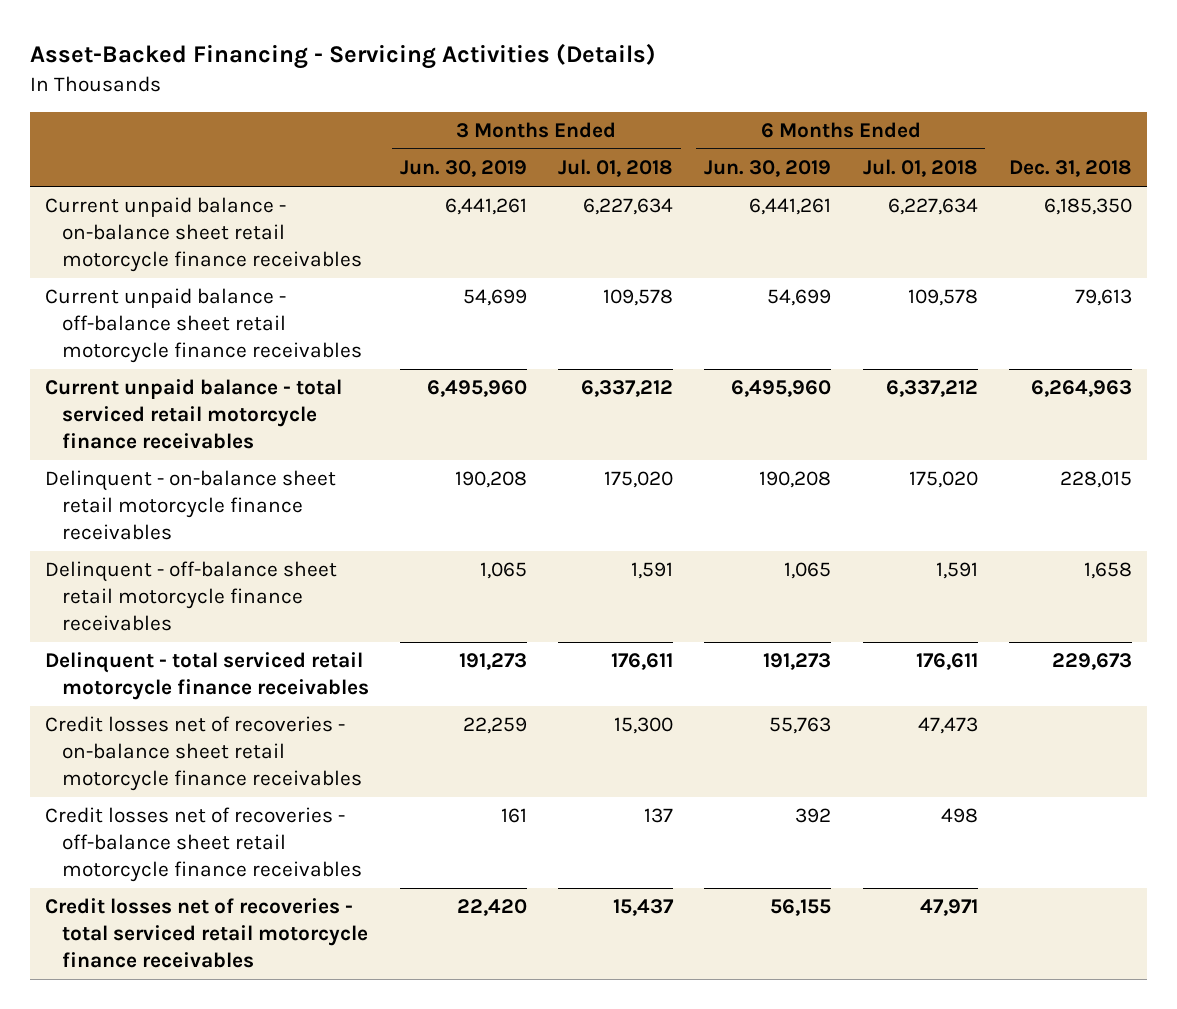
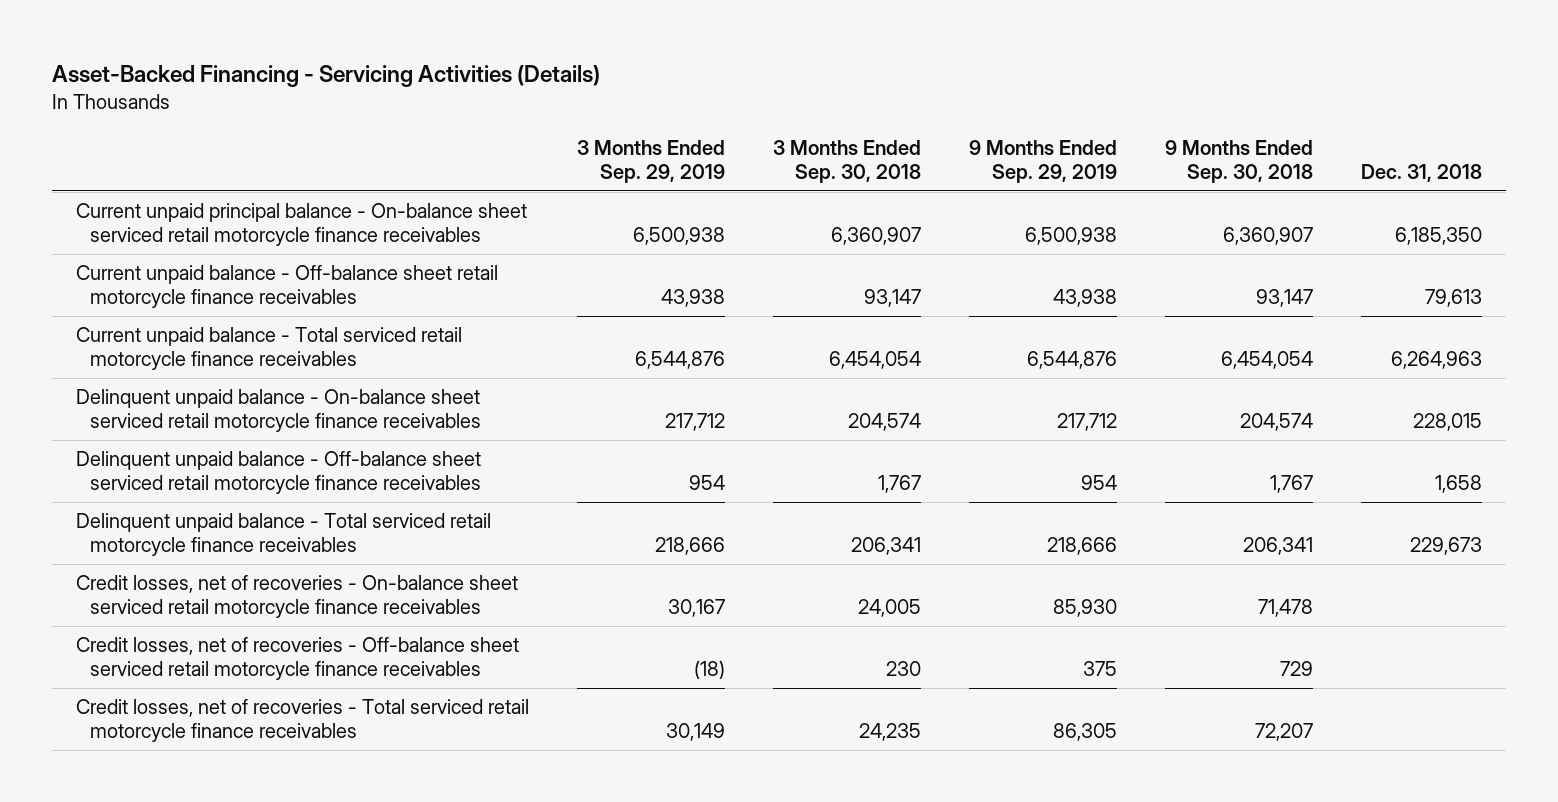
- | 3 Months Ended Jun. 30, 2019 | 3 Months Ended Jul. 01, 2018 | 6 Months Ended Jun. 30, 2019 | 6 Months Ended Jul. 01, 2018 | Dec. 31, 2018
+ | 3 Months Ended Sep. 29, 2019 | 3 Months Ended Sep. 30, 2018 | 9 Months Ended Sep. 29, 2019 | 9 Months Ended Sep. 30, 2018 | Dec. 31, 2018
- Current unpaid balance - on-balance sheet retail motorcycle finance receivables | 6,441,261 | 6,227,634 | 6,441,261 | 6,227,634 | 6,185,350
- Current unpaid balance - off-balance sheet retail motorcycle finance receivables | 54,699 | 109,578 | 54,699 | 109,578 | 79,613
- Current unpaid balance - total serviced retail motorcycle finance receivables | 6,495,960 | 6,337,212 | 6,495,960 | 6,337,212 | 6,264,963
- Delinquent - on-balance sheet retail motorcycle finance receivables | 190,208 | 175,020 | 190,208 | 175,020 | 228,015
- Delinquent - off-balance sheet retail motorcycle finance receivables | 1,065 | 1,591 | 1,065 | 1,591 | 1,658
- Delinquent - total serviced retail motorcycle finance receivables | 191,273 | 176,611 | 191,273 | 176,611 | 229,673
- Credit losses net of recoveries - on-balance sheet retail motorcycle finance receivables | 22,259 | 15,300 | 55,763 | 47,473 |
- Credit losses net of recoveries - off-balance sheet retail motorcycle finance receivables | 161 | 137 | 392 | 498 |
- Credit losses net of recoveries - total serviced retail motorcycle finance receivables | 22,420 | 15,437 | 56,155 | 47,971 |
+ Current unpaid principal balance - On-balance sheet serviced retail motorcycle finance receivables | 6,500,938 | 6,360,907 | 6,500,938 | 6,360,907 | 6,185,350
+ Current unpaid balance - Off-balance sheet retail motorcycle finance receivables | 43,938 | 93,147 | 43,938 | 93,147 | 79,613
+ Current unpaid balance - Total serviced retail motorcycle finance receivables | 6,544,876 | 6,454,054 | 6,544,876 | 6,454,054 | 6,264,963
+ Delinquent unpaid balance - On-balance sheet serviced retail motorcycle finance receivables | 217,712 | 204,574 | 217,712 | 204,574 | 228,015
+ Delinquent unpaid balance - Off-balance sheet serviced retail motorcycle finance receivables | 954 | 1,767 | 954 | 1,767 | 1,658
+ Delinquent unpaid balance - Total serviced retail motorcycle finance receivables | 218,666 | 206,341 | 218,666 | 206,341 | 229,673
+ Credit losses, net of recoveries - On-balance sheet serviced retail motorcycle finance receivables | 30,167 | 24,005 | 85,930 | 71,478 |
+ Credit losses, net of recoveries - Off-balance sheet serviced retail motorcycle finance receivables | (18) | 230 | 375 | 729 |
+ Credit losses, net of recoveries - Total serviced retail motorcycle finance receivables | 30,149 | 24,235 | 86,305 | 72,207 |

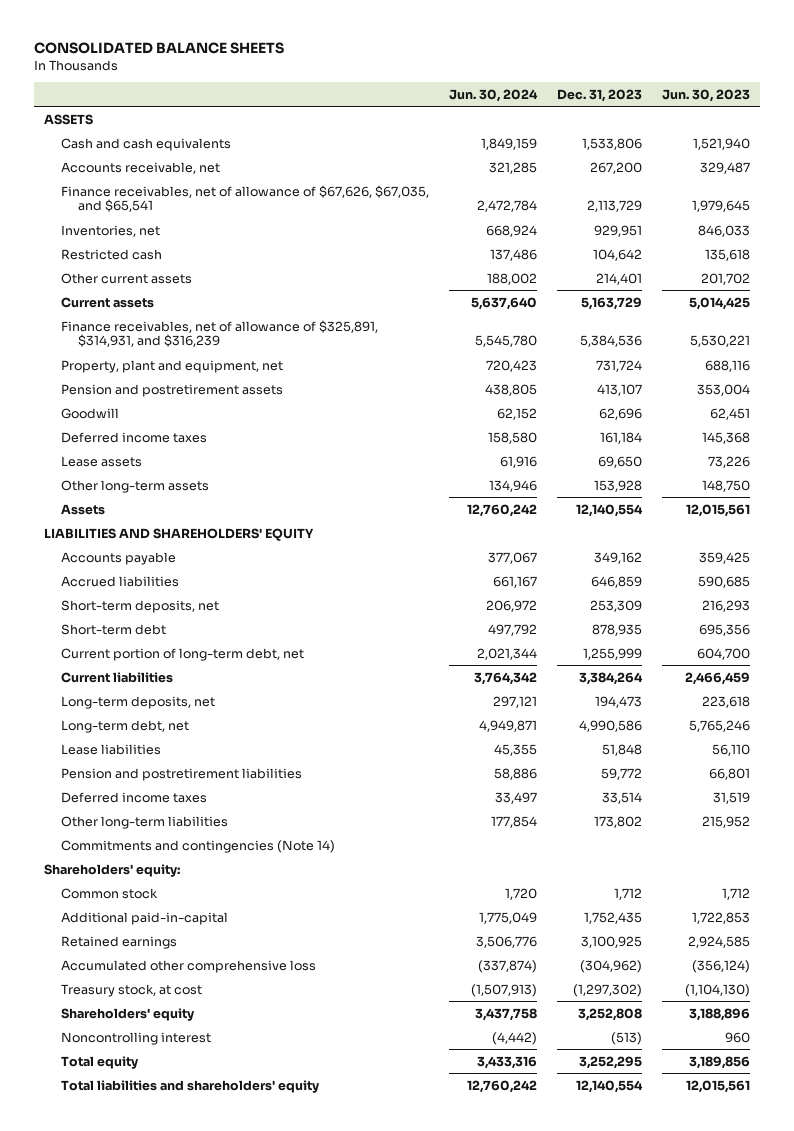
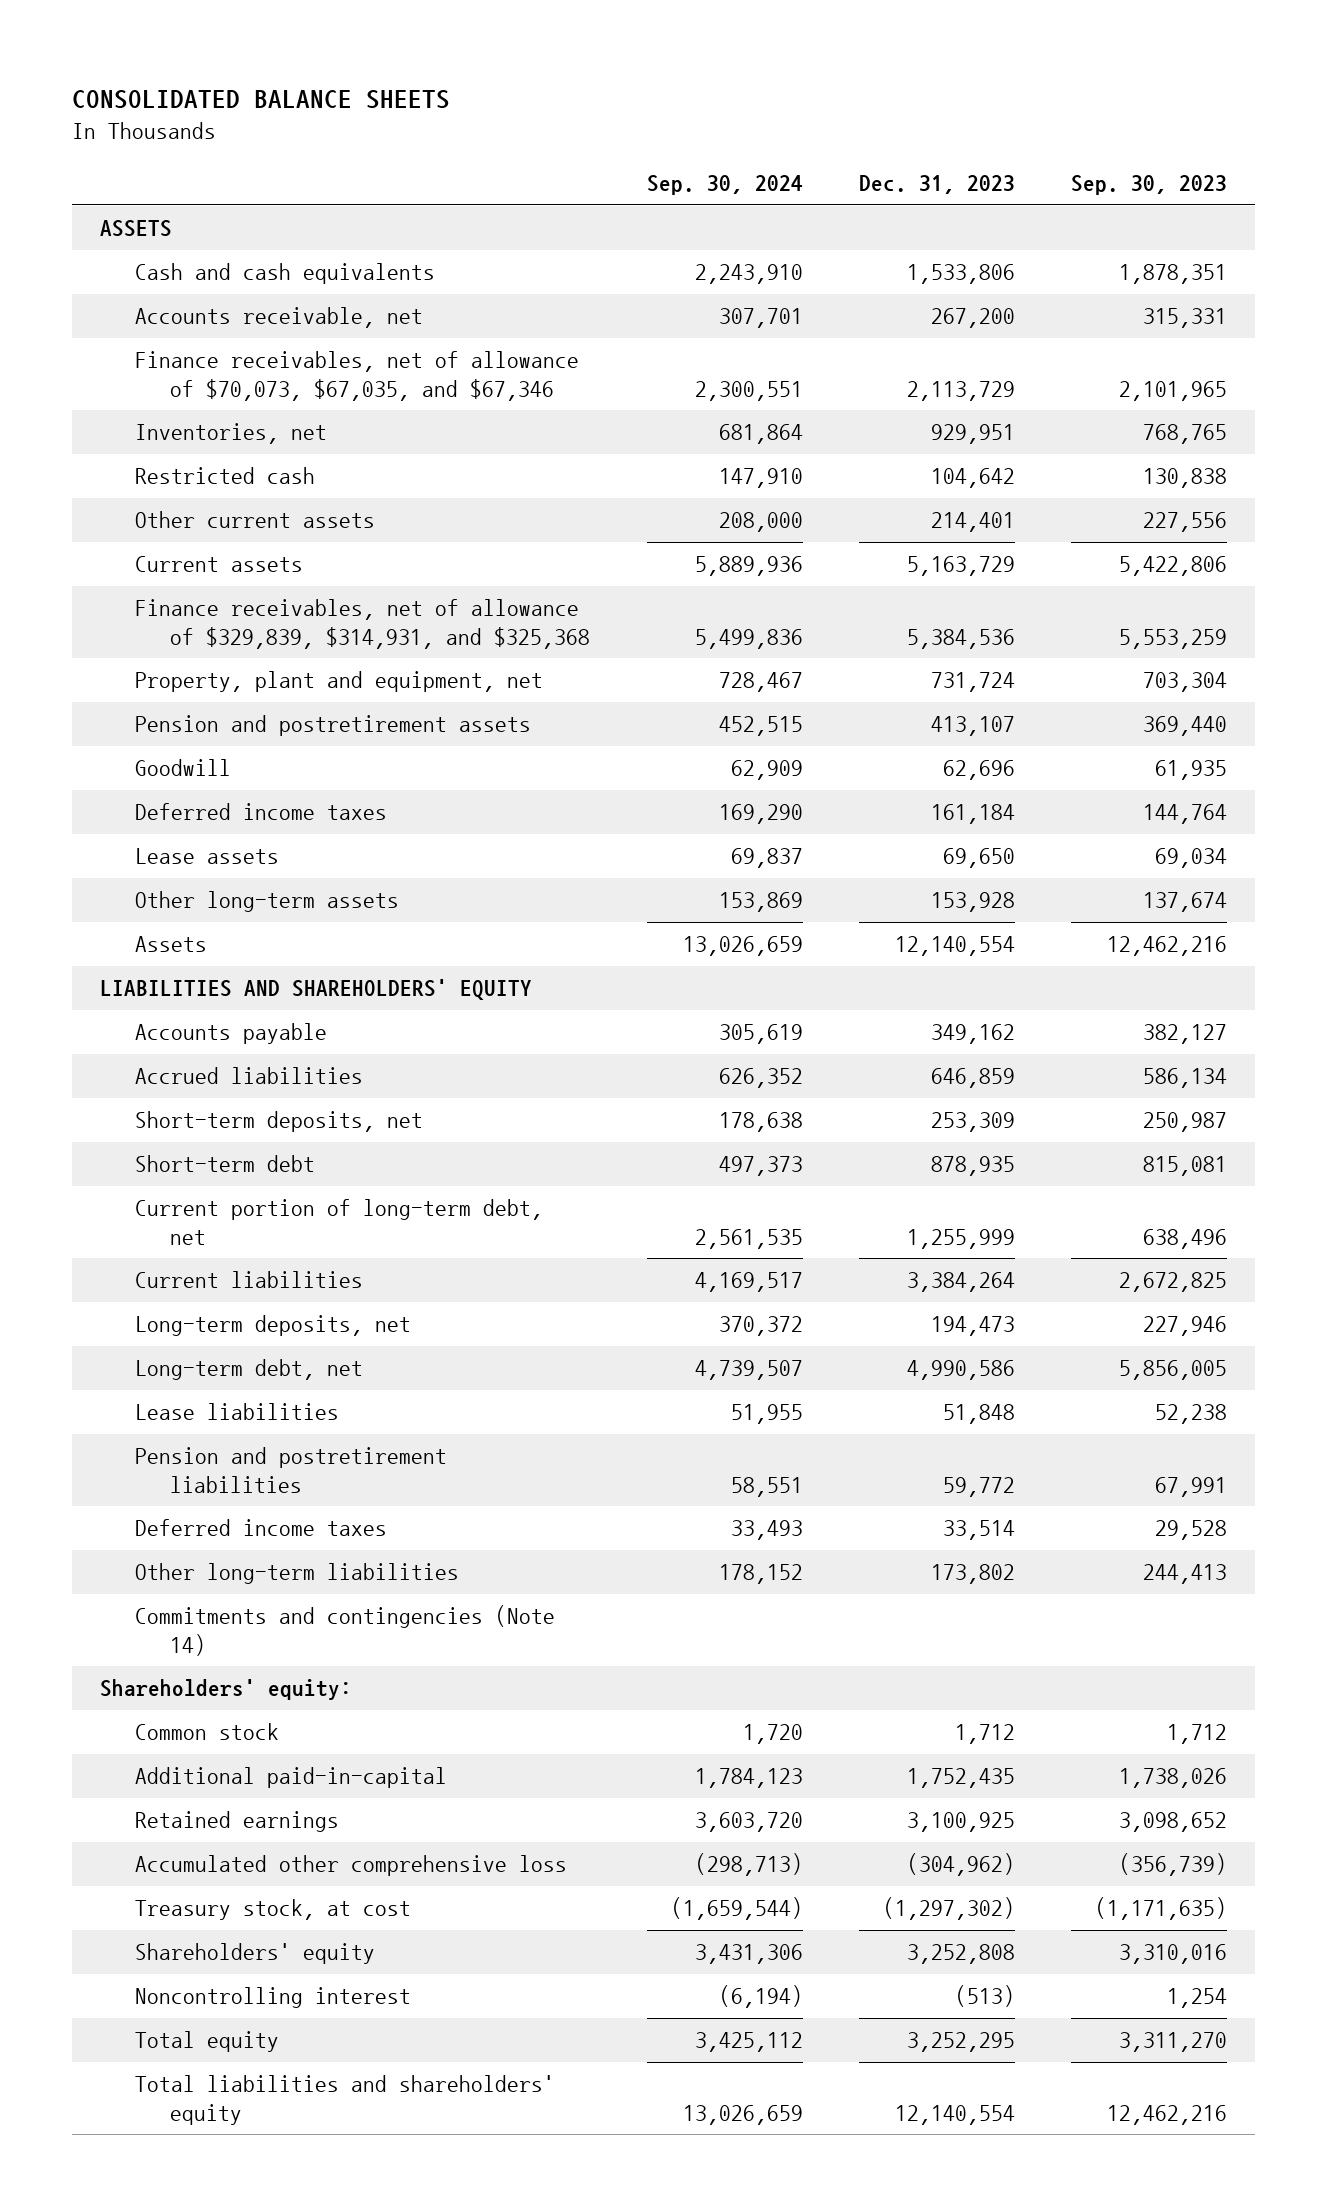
- | Jun. 30, 2024 | Dec. 31, 2023 | Jun. 30, 2023
+ | Sep. 30, 2024 | Dec. 31, 2023 | Sep. 30, 2023
- Finance receivables, net of allowance of $67,626, $67,035, and $65,541 | 2,472,784 | 2,113,729 | 1,979,645
+ Finance receivables, net of allowance of $70,073, $67,035, and $67,346 | 2,300,551 | 2,113,729 | 2,101,965
- Finance receivables, net of allowance of $325,891, $314,931, and $316,239 | 5,545,780 | 5,384,536 | 5,530,221
+ Finance receivables, net of allowance of $329,839, $314,931, and $325,368 | 5,499,836 | 5,384,536 | 5,553,259

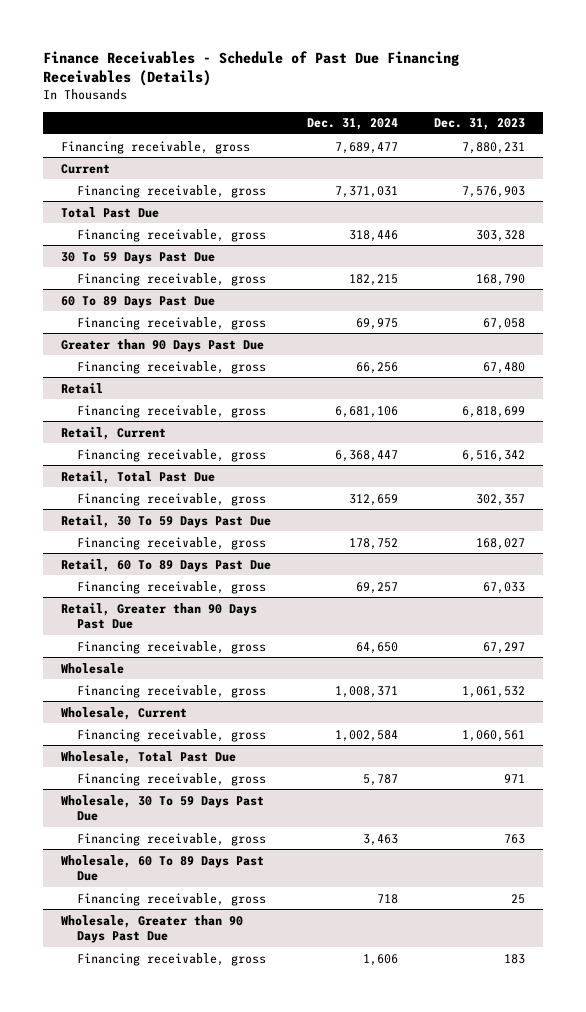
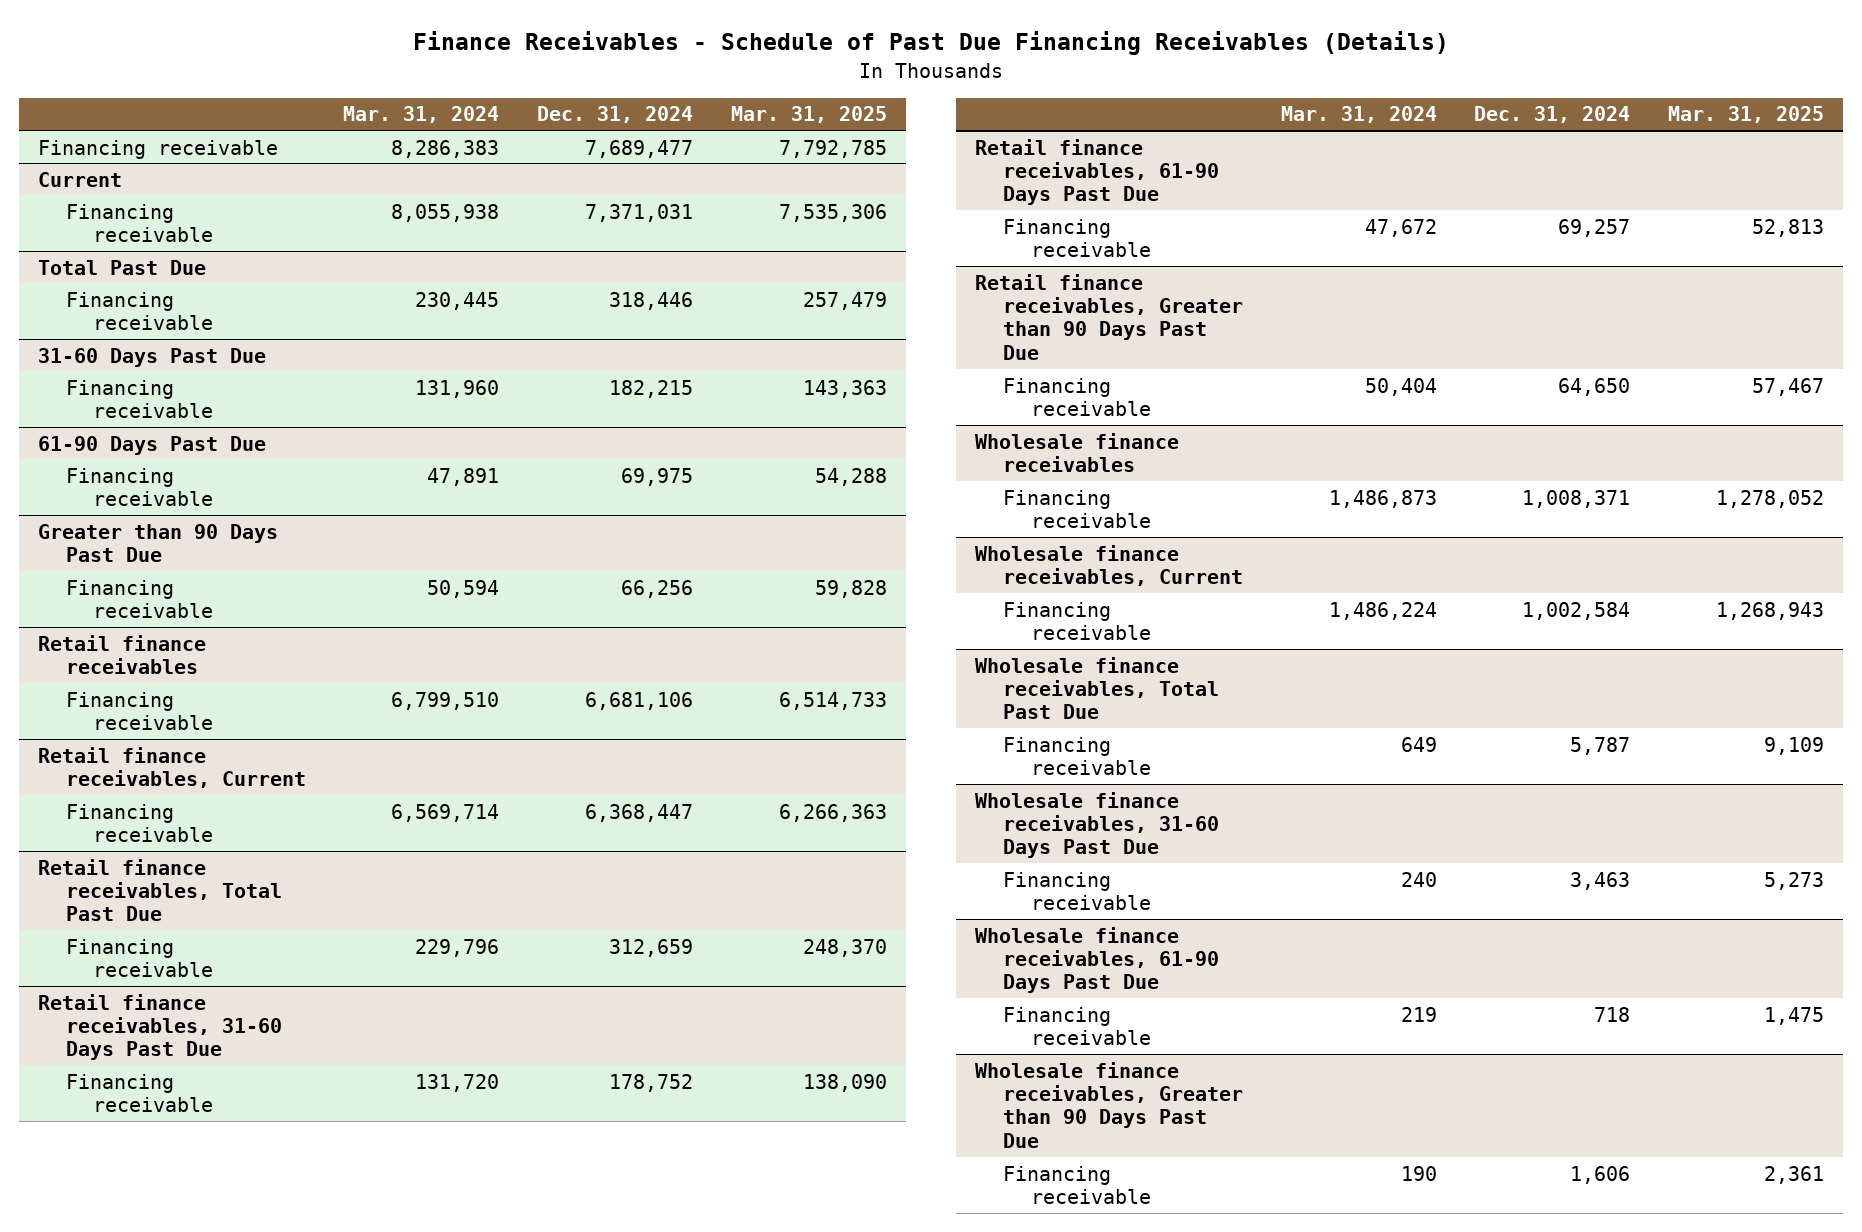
- | Dec. 31, 2024 | Dec. 31, 2023
+ | Mar. 31, 2024 | Dec. 31, 2024 | Mar. 31, 2025
- Financing receivable, gross | 7,689,477 | 7,880,231
+ Financing receivable | 8,286,383 | 7,689,477 | 7,792,785
@ Current
- Financing receivable, gross | 7,371,031 | 7,576,903
+ Financing receivable | 8,055,938 | 7,371,031 | 7,535,306
@ Total Past Due
- Financing receivable, gross | 318,446 | 303,328
- 30 To 59 Days Past Due
- Financing receivable, gross | 182,215 | 168,790
- 60 To 89 Days Past Due
- Financing receivable, gross | 69,975 | 67,058
@ Total Past Due
+ Financing receivable | 230,445 | 318,446 | 257,479
+ 31-60 Days Past Due
+ Financing receivable | 131,960 | 182,215 | 143,363
+ 61-90 Days Past Due
+ Financing receivable | 47,891 | 69,975 | 54,288
@ Greater than 90 Days Past Due
- Financing receivable, gross | 66,256 | 67,480
- Retail
- Financing receivable, gross | 6,681,106 | 6,818,699
- Retail, Current
- Financing receivable, gross | 6,368,447 | 6,516,342
- Retail, Total Past Due
- Financing receivable, gross | 312,659 | 302,357
- Retail, 30 To 59 Days Past Due
- Financing receivable, gross | 178,752 | 168,027
- Retail, 60 To 89 Days Past Due
- Financing receivable, gross | 69,257 | 67,033
- Retail, Greater than 90 Days Past Due
- Financing receivable, gross | 64,650 | 67,297
- Wholesale
- Financing receivable, gross | 1,008,371 | 1,061,532
- Wholesale, Current
- Financing receivable, gross | 1,002,584 | 1,060,561
- Wholesale, Total Past Due
- Financing receivable, gross | 5,787 | 971
- Wholesale, 30 To 59 Days Past Due
- Financing receivable, gross | 3,463 | 763
- Wholesale, 60 To 89 Days Past Due
- Financing receivable, gross | 718 | 25
- Wholesale, Greater than 90 Days Past Due
- Financing receivable, gross | 1,606 | 183
@ Greater than 90 Days Past Due
+ Financing receivable | 50,594 | 66,256 | 59,828
+ Retail finance receivables
+ Financing receivable | 6,799,510 | 6,681,106 | 6,514,733
+ Retail finance receivables, Current
+ Financing receivable | 6,569,714 | 6,368,447 | 6,266,363
+ Retail finance receivables, Total Past Due
+ Financing receivable | 229,796 | 312,659 | 248,370
+ Retail finance receivables, 31-60 Days Past Due
+ Financing receivable | 131,720 | 178,752 | 138,090
+ Retail finance receivables, 61-90 Days Past Due
+ Financing receivable | 47,672 | 69,257 | 52,813
+ Retail finance receivables, Greater than 90 Days Past Due
+ Financing receivable | 50,404 | 64,650 | 57,467
+ Wholesale finance receivables
+ Financing receivable | 1,486,873 | 1,008,371 | 1,278,052
+ Wholesale finance receivables, Current
+ Financing receivable | 1,486,224 | 1,002,584 | 1,268,943
+ Wholesale finance receivables, Total Past Due
+ Financing receivable | 649 | 5,787 | 9,109
+ Wholesale finance receivables, 31-60 Days Past Due
+ Financing receivable | 240 | 3,463 | 5,273
+ Wholesale finance receivables, 61-90 Days Past Due
+ Financing receivable | 219 | 718 | 1,475
+ Wholesale finance receivables, Greater than 90 Days Past Due
+ Financing receivable | 190 | 1,606 | 2,361

